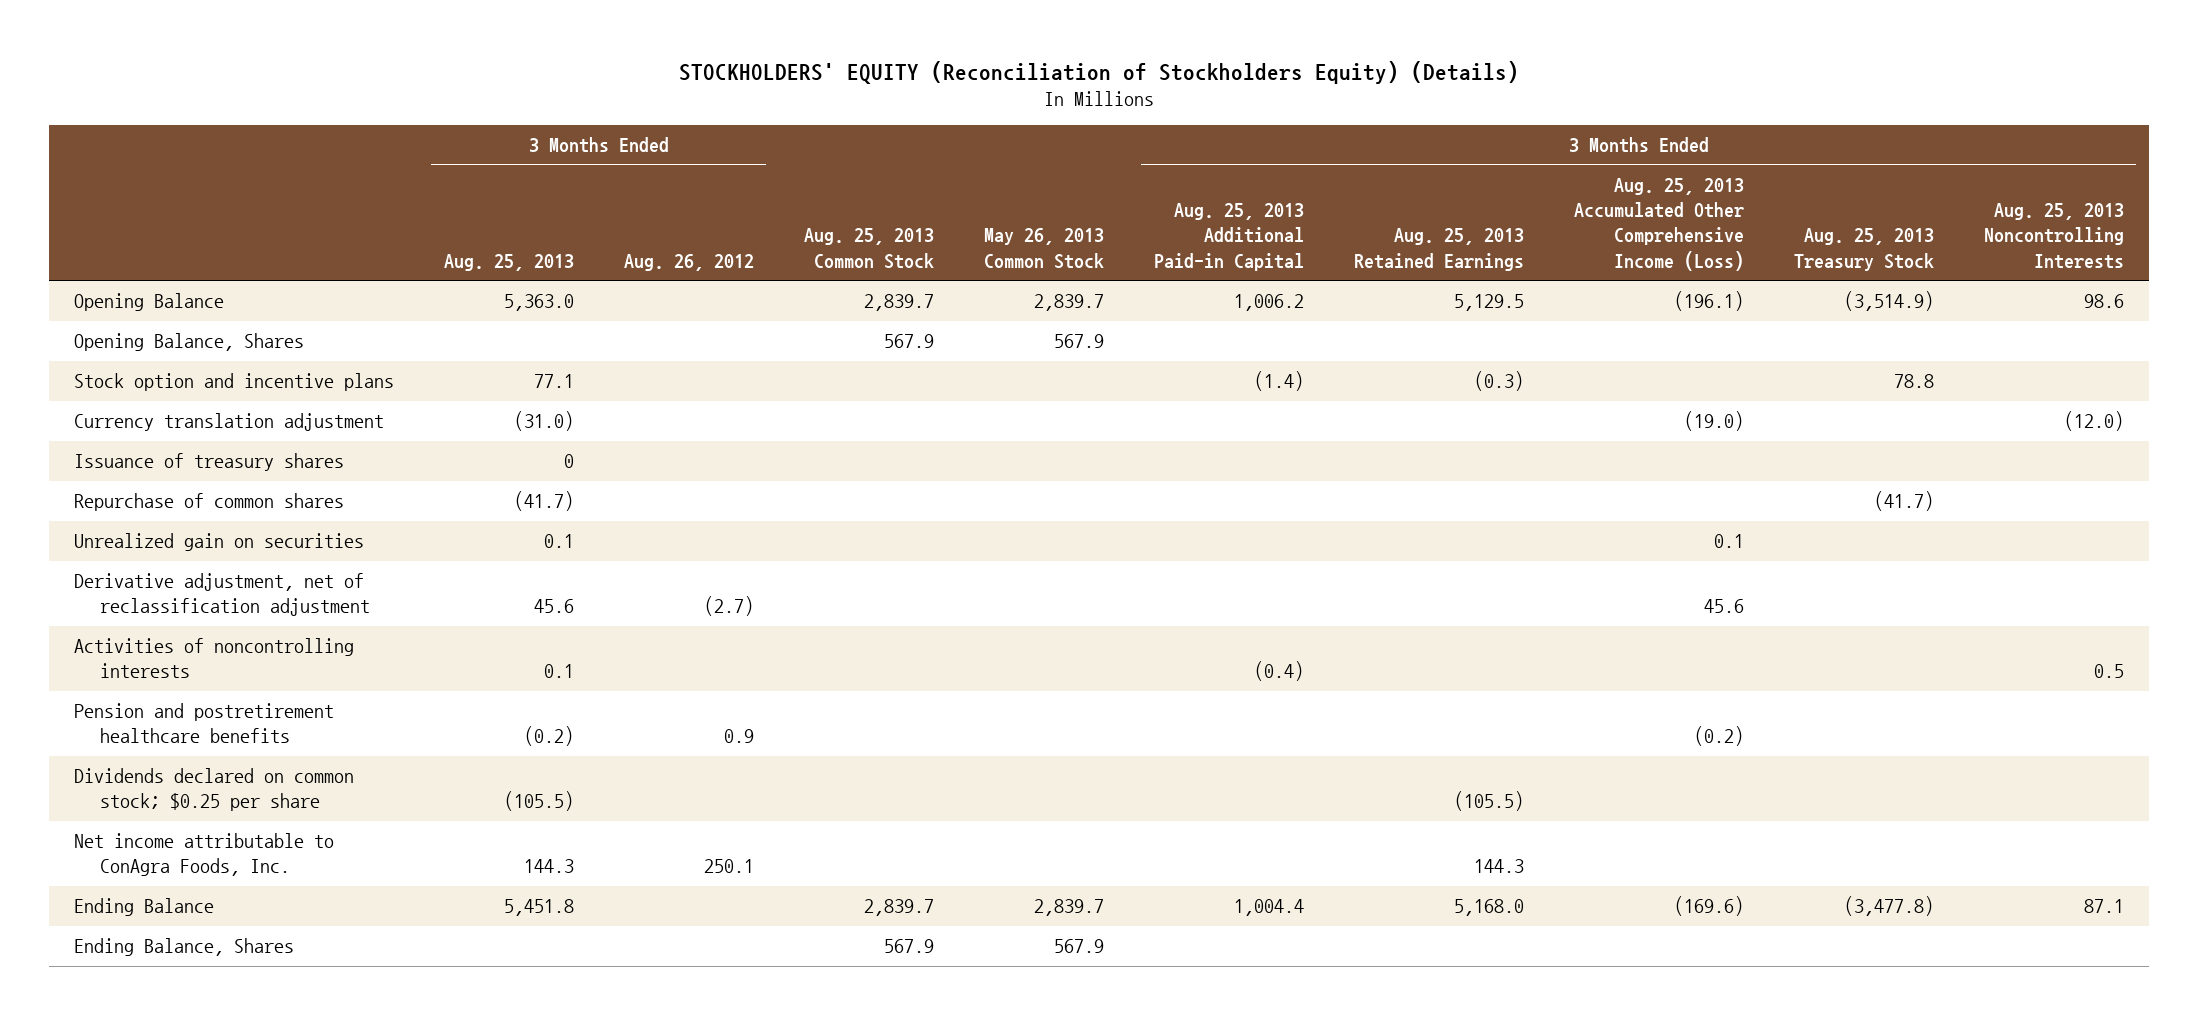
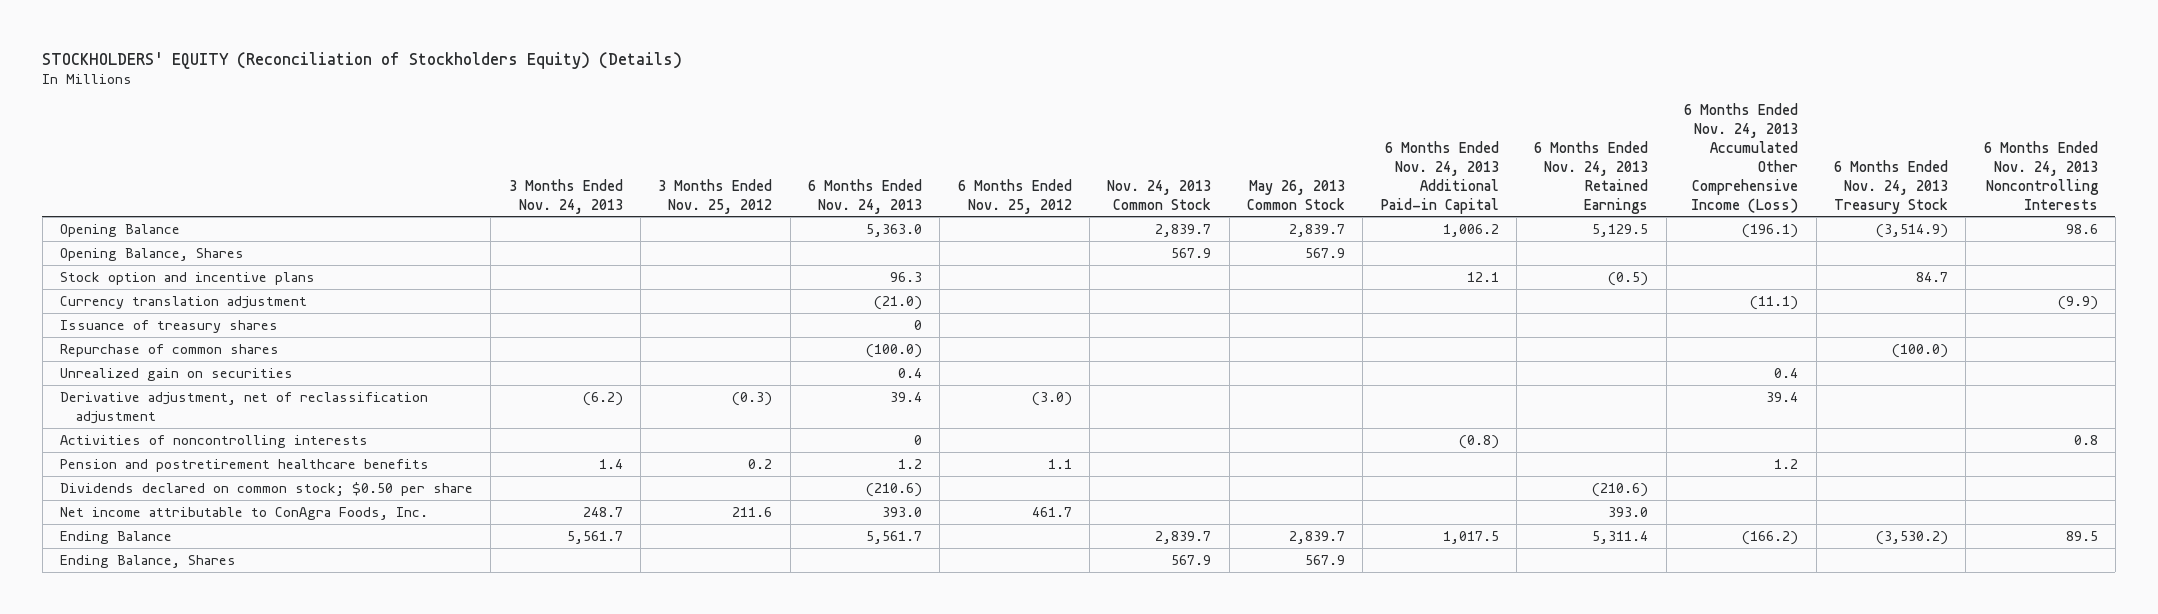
- | 3 Months Ended Aug. 25, 2013 | 3 Months Ended Aug. 26, 2012 | Aug. 25, 2013 Common Stock | May 26, 2013 Common Stock | 3 Months Ended Aug. 25, 2013 Additional Paid-in Capital | 3 Months Ended Aug. 25, 2013 Retained Earnings | 3 Months Ended Aug. 25, 2013 Accumulated Other Comprehensive Income (Loss) | 3 Months Ended Aug. 25, 2013 Treasury Stock | 3 Months Ended Aug. 25, 2013 Noncontrolling Interests
+ | 3 Months Ended Nov. 24, 2013 | 3 Months Ended Nov. 25, 2012 | 6 Months Ended Nov. 24, 2013 | 6 Months Ended Nov. 25, 2012 | Nov. 24, 2013 Common Stock | May 26, 2013 Common Stock | 6 Months Ended Nov. 24, 2013 Additional Paid-in Capital | 6 Months Ended Nov. 24, 2013 Retained Earnings | 6 Months Ended Nov. 24, 2013 Accumulated Other Comprehensive Income (Loss) | 6 Months Ended Nov. 24, 2013 Treasury Stock | 6 Months Ended Nov. 24, 2013 Noncontrolling Interests
- Dividends declared on common stock; $0.25 per share | (105.5) | | | | | (105.5) | | |
+ Dividends declared on common stock; $0.50 per share | | | (210.6) | | | | | (210.6) | | |

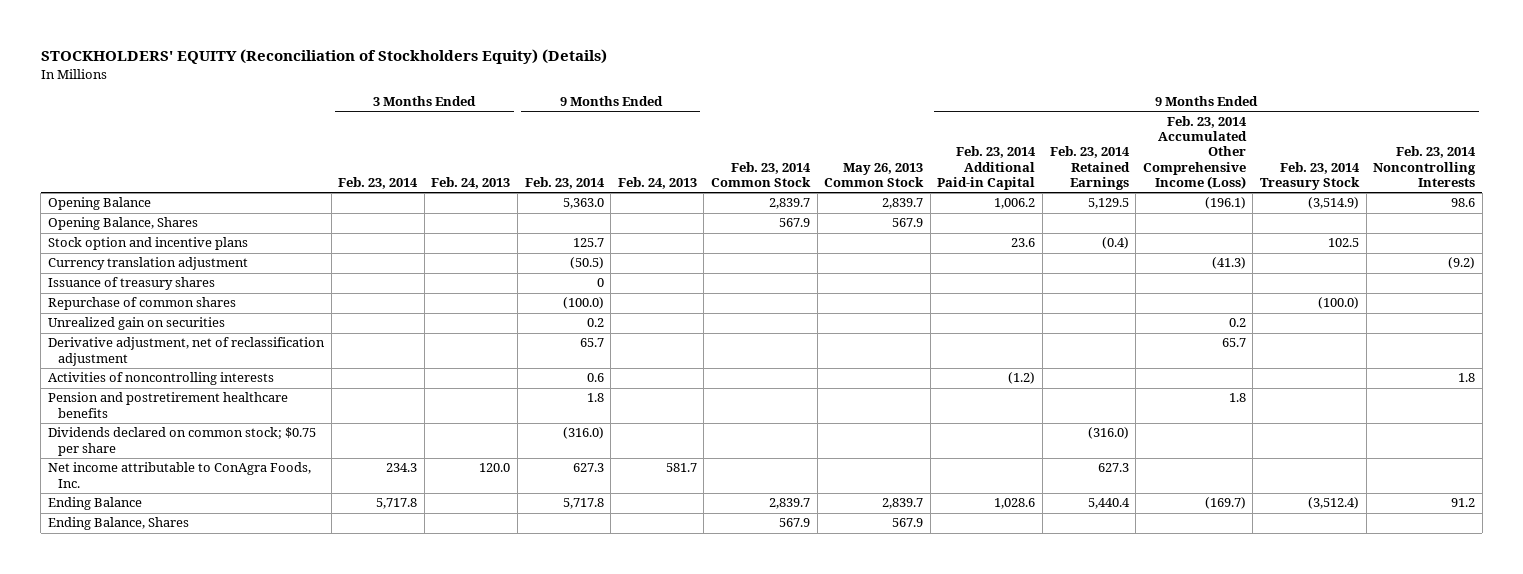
- | 3 Months Ended Nov. 24, 2013 | 3 Months Ended Nov. 25, 2012 | 6 Months Ended Nov. 24, 2013 | 6 Months Ended Nov. 25, 2012 | Nov. 24, 2013 Common Stock | May 26, 2013 Common Stock | 6 Months Ended Nov. 24, 2013 Additional Paid-in Capital | 6 Months Ended Nov. 24, 2013 Retained Earnings | 6 Months Ended Nov. 24, 2013 Accumulated Other Comprehensive Income (Loss) | 6 Months Ended Nov. 24, 2013 Treasury Stock | 6 Months Ended Nov. 24, 2013 Noncontrolling Interests
+ | 3 Months Ended Feb. 23, 2014 | 3 Months Ended Feb. 24, 2013 | 9 Months Ended Feb. 23, 2014 | 9 Months Ended Feb. 24, 2013 | Feb. 23, 2014 Common Stock | May 26, 2013 Common Stock | 9 Months Ended Feb. 23, 2014 Additional Paid-in Capital | 9 Months Ended Feb. 23, 2014 Retained Earnings | 9 Months Ended Feb. 23, 2014 Accumulated Other Comprehensive Income (Loss) | 9 Months Ended Feb. 23, 2014 Treasury Stock | 9 Months Ended Feb. 23, 2014 Noncontrolling Interests
- Dividends declared on common stock; $0.50 per share | | | (210.6) | | | | | (210.6) | | |
+ Dividends declared on common stock; $0.75 per share | | | (316.0) | | | | | (316.0) | | |

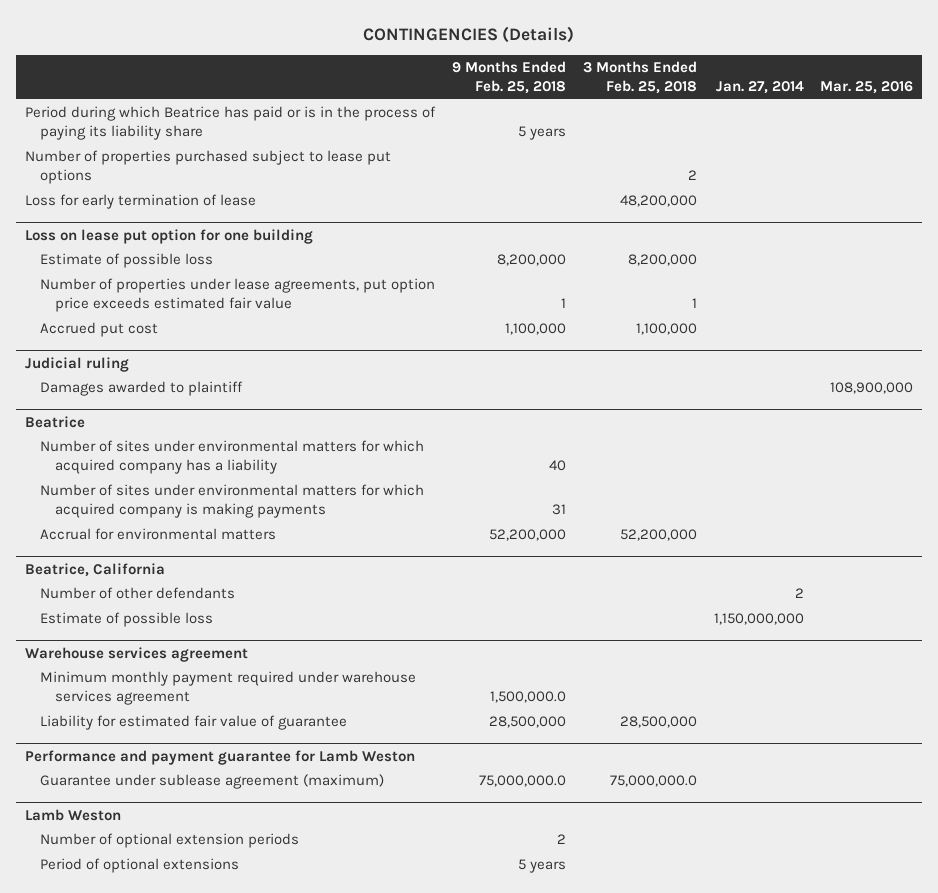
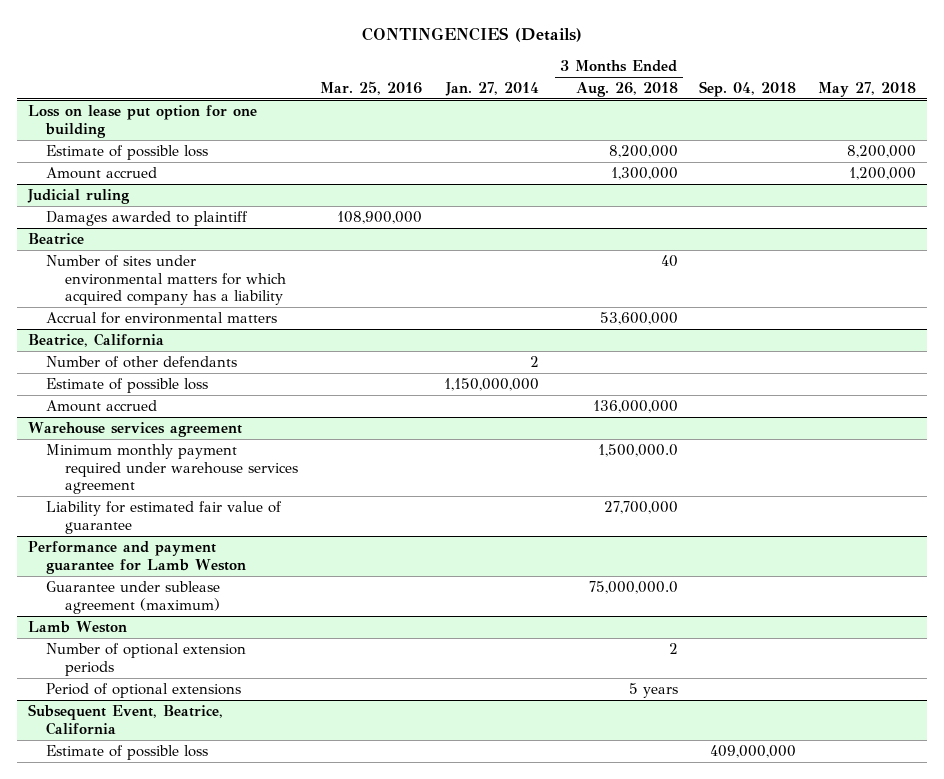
- | 9 Months Ended Feb. 25, 2018 | 3 Months Ended Feb. 25, 2018 | Jan. 27, 2014 | Mar. 25, 2016
+ | Mar. 25, 2016 | Jan. 27, 2014 | 3 Months Ended Aug. 26, 2018 | Sep. 04, 2018 | May 27, 2018
- Period during which Beatrice has paid or is in the process of paying its liability share | 5 years | | |
- Number of properties purchased subject to lease put options | | 2 | |
- Loss for early termination of lease | | 48,200,000 | |
@ Loss on lease put option for one building
- Number of properties under lease agreements, put option price exceeds estimated fair value | 1 | 1 | |
- Accrued put cost | 1,100,000 | 1,100,000 | |
+ Amount accrued | | | 1,300,000 | | 1,200,000
@ Beatrice
- Number of sites under environmental matters for which acquired company is making payments | 31 | | |
@ Beatrice, California
+ Amount accrued | | | 136,000,000 | |
+ Subsequent Event, Beatrice, California
+ Estimate of possible loss | | | | 409,000,000 |

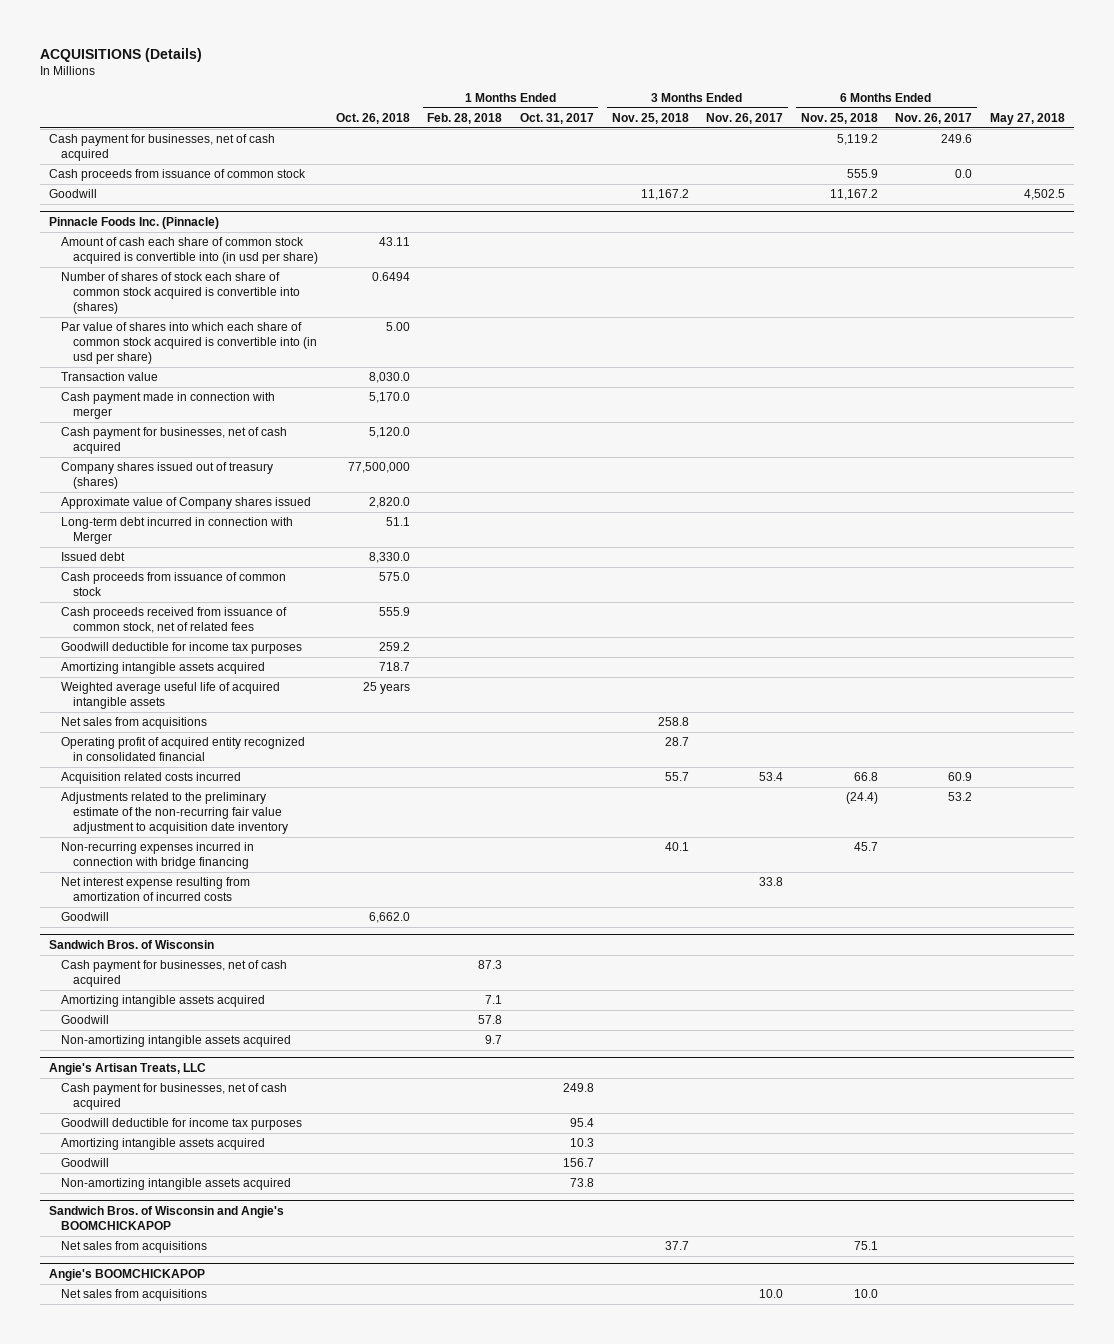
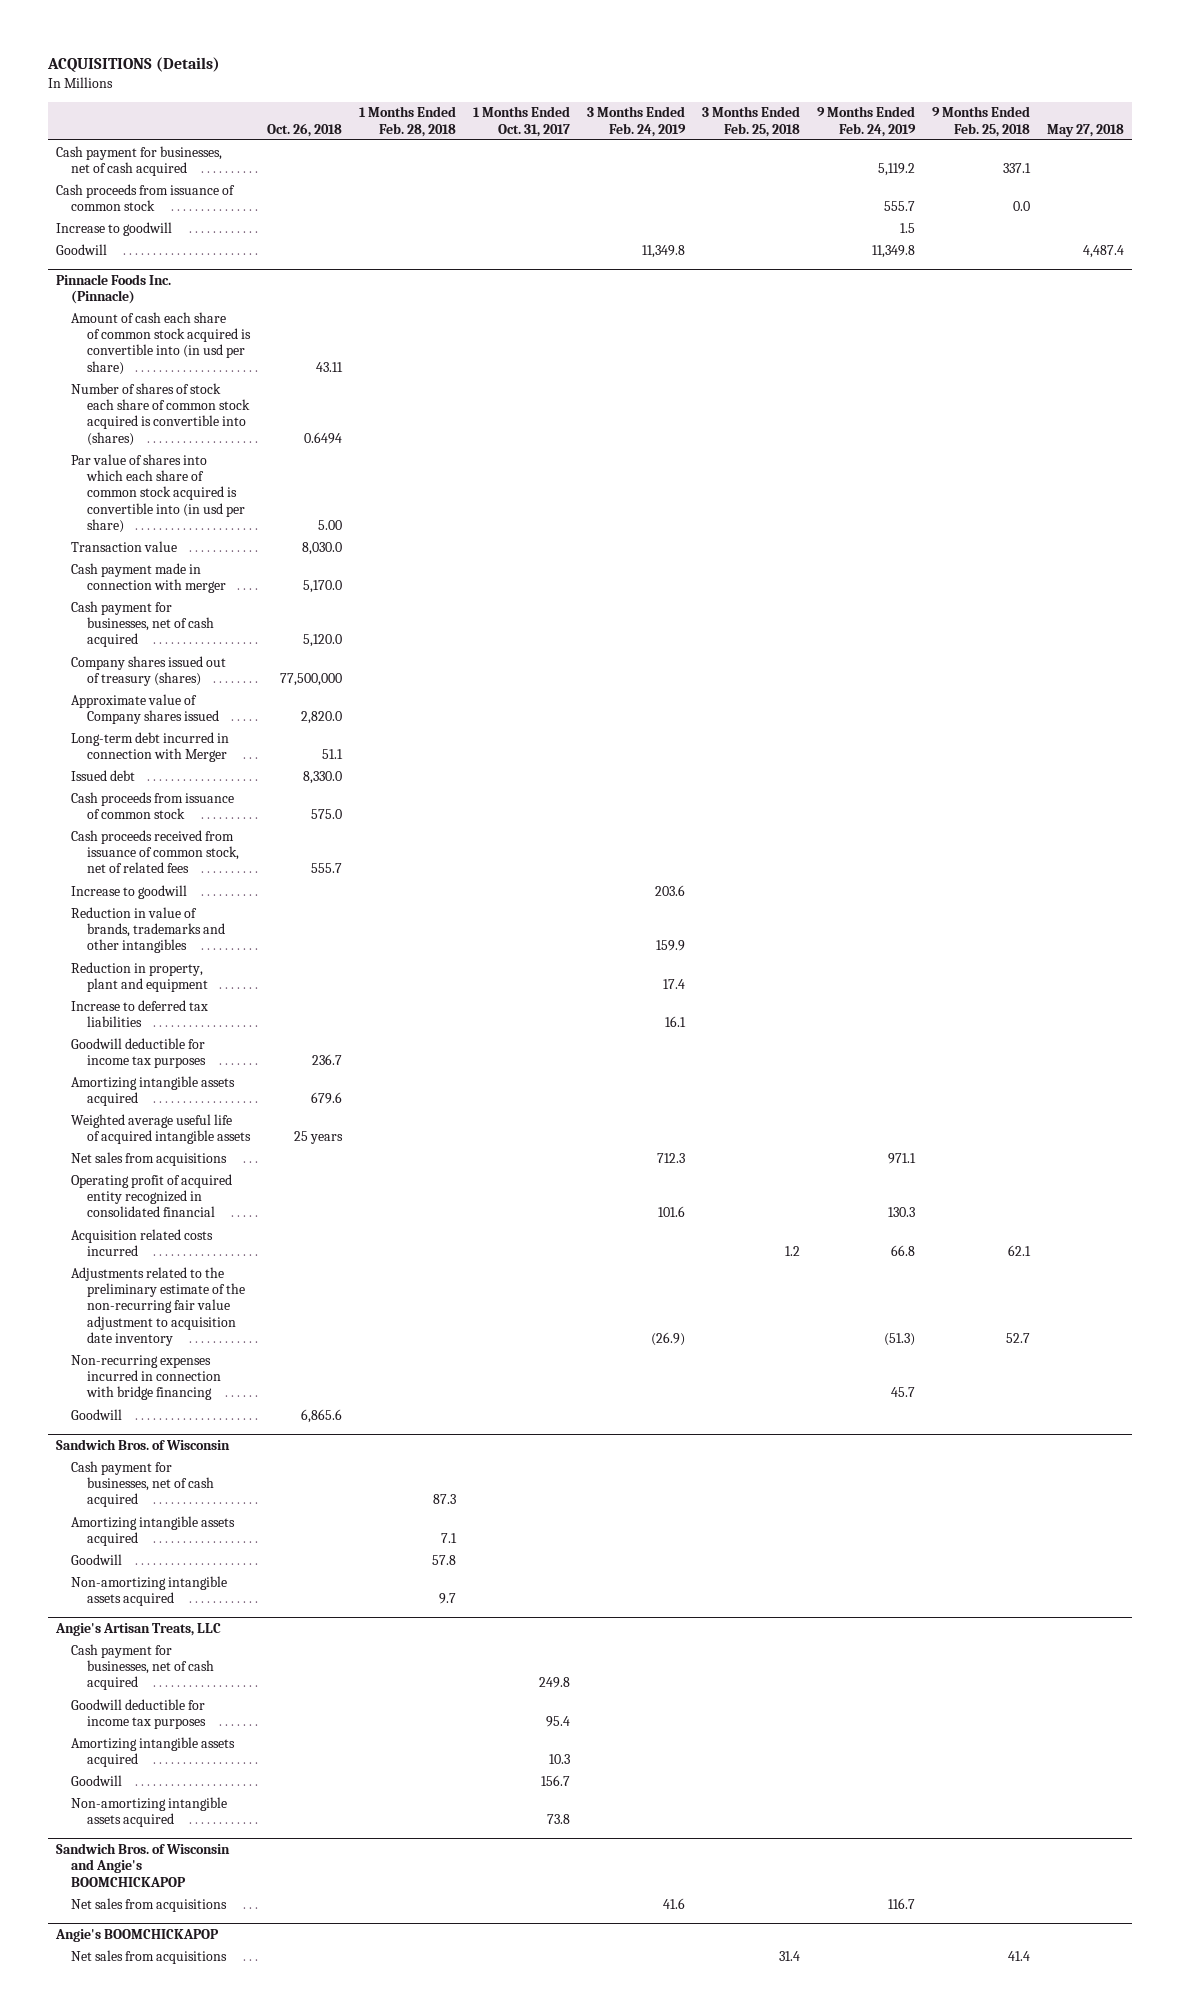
- | Oct. 26, 2018 | 1 Months Ended Feb. 28, 2018 | 1 Months Ended Oct. 31, 2017 | 3 Months Ended Nov. 25, 2018 | 3 Months Ended Nov. 26, 2017 | 6 Months Ended Nov. 25, 2018 | 6 Months Ended Nov. 26, 2017 | May 27, 2018
+ | Oct. 26, 2018 | 1 Months Ended Feb. 28, 2018 | 1 Months Ended Oct. 31, 2017 | 3 Months Ended Feb. 24, 2019 | 3 Months Ended Feb. 25, 2018 | 9 Months Ended Feb. 24, 2019 | 9 Months Ended Feb. 25, 2018 | May 27, 2018
- Goodwill | | | | 11,167.2 | | 11,167.2 | | 4,502.5
+ Increase to goodwill | | | | | | 1.5 | |
+ Goodwill | | | | 11,349.8 | | 11,349.8 | | 4,487.4
@ Pinnacle Foods Inc. (Pinnacle)
- Cash proceeds received from issuance of common stock, net of related fees | 555.9 | | | | | | |
- Goodwill deductible for income tax purposes | 259.2 | | | | | | |
- Amortizing intangible assets acquired | 718.7 | | | | | | |
+ Cash proceeds received from issuance of common stock, net of related fees | 555.7 | | | | | | |
+ Increase to goodwill | | | | 203.6 | | | |
+ Reduction in value of brands, trademarks and other intangibles | | | | 159.9 | | | |
+ Reduction in property, plant and equipment | | | | 17.4 | | | |
+ Increase to deferred tax liabilities | | | | 16.1 | | | |
+ Goodwill deductible for income tax purposes | 236.7 | | | | | | |
+ Amortizing intangible assets acquired | 679.6 | | | | | | |
- Net interest expense resulting from amortization of incurred costs | | | | | 33.8 | | |
- Goodwill | 6,662.0 | | | | | | |
+ Goodwill | 6,865.6 | | | | | | |

